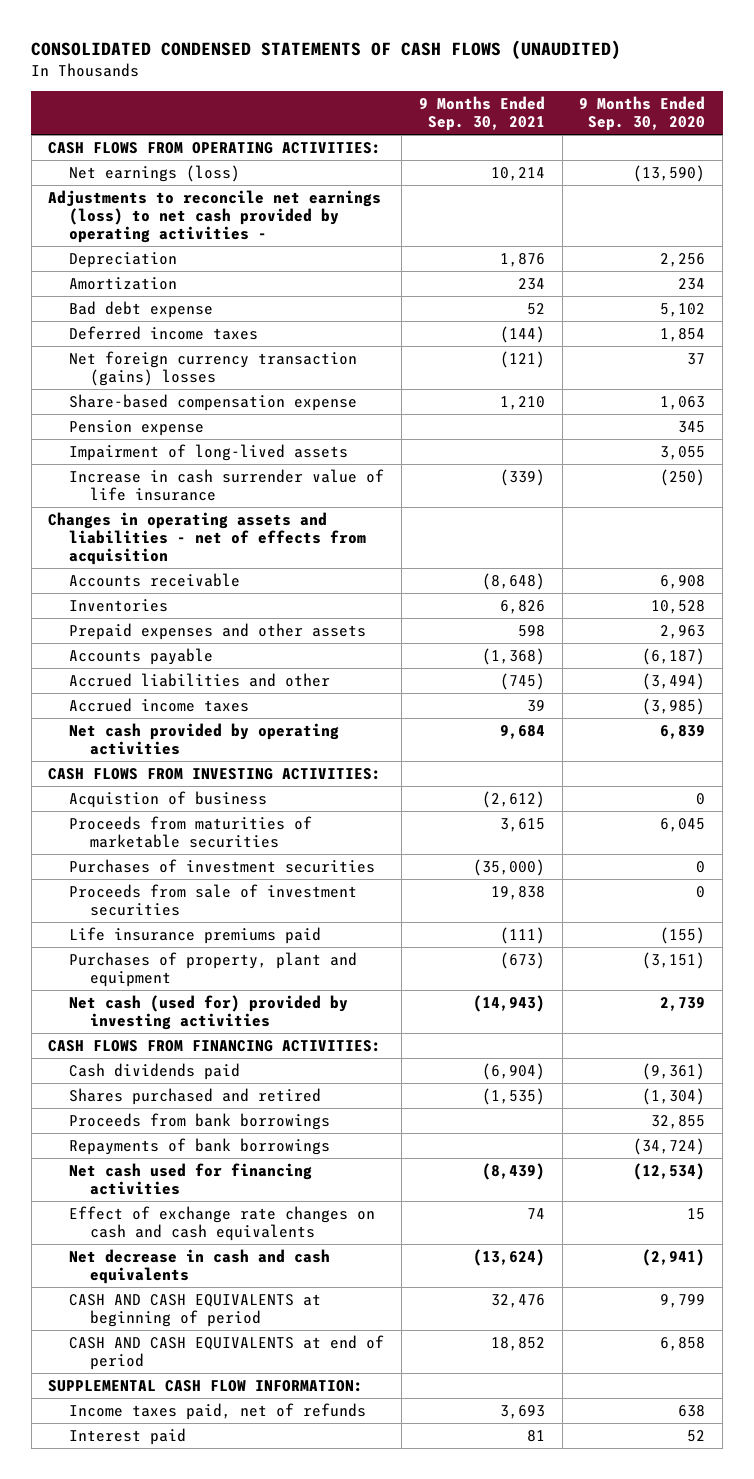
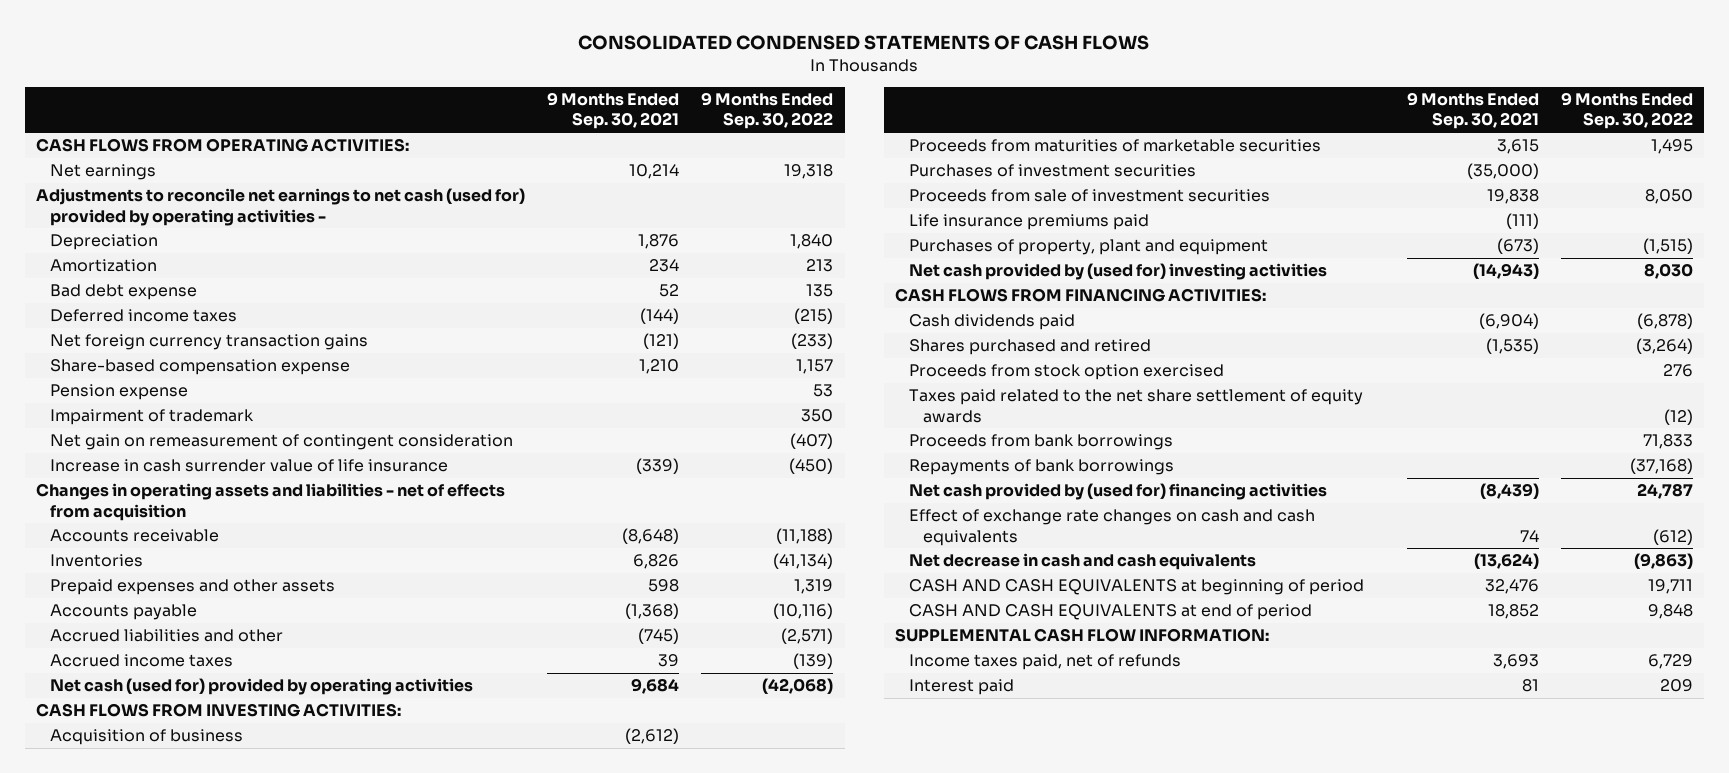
- CONSOLIDATED CONDENSED STATEMENTS OF CASH FLOWS (UNAUDITED)
+ CONSOLIDATED CONDENSED STATEMENTS OF CASH FLOWS
- | 9 Months Ended Sep. 30, 2021 | 9 Months Ended Sep. 30, 2020
+ | 9 Months Ended Sep. 30, 2021 | 9 Months Ended Sep. 30, 2022
- Net earnings (loss) | 10,214 | (13,590)
- Adjustments to reconcile net earnings (loss) to net cash provided by operating activities -
+ Net earnings | 10,214 | 19,318
+ Adjustments to reconcile net earnings to net cash (used for) provided by operating activities -
- Net foreign currency transaction (gains) losses | (121) | 37
+ Net foreign currency transaction gains | (121) | (233)
- Impairment of long-lived assets | | 3,055
+ Impairment of trademark | | 350
+ Net gain on remeasurement of contingent consideration | | (407)
- Net cash provided by operating activities | 9,684 | 6,839
+ Net cash (used for) provided by operating activities | 9,684 | (42,068)
- Acquistion of business | (2,612) | 0
+ Acquisition of business | (2,612) |
- Net cash (used for) provided by investing activities | (14,943) | 2,739
+ Net cash provided by (used for) investing activities | (14,943) | 8,030
+ Proceeds from stock option exercised | | 276
+ Taxes paid related to the net share settlement of equity awards | | (12)
- Net cash used for financing activities | (8,439) | (12,534)
+ Net cash provided by (used for) financing activities | (8,439) | 24,787

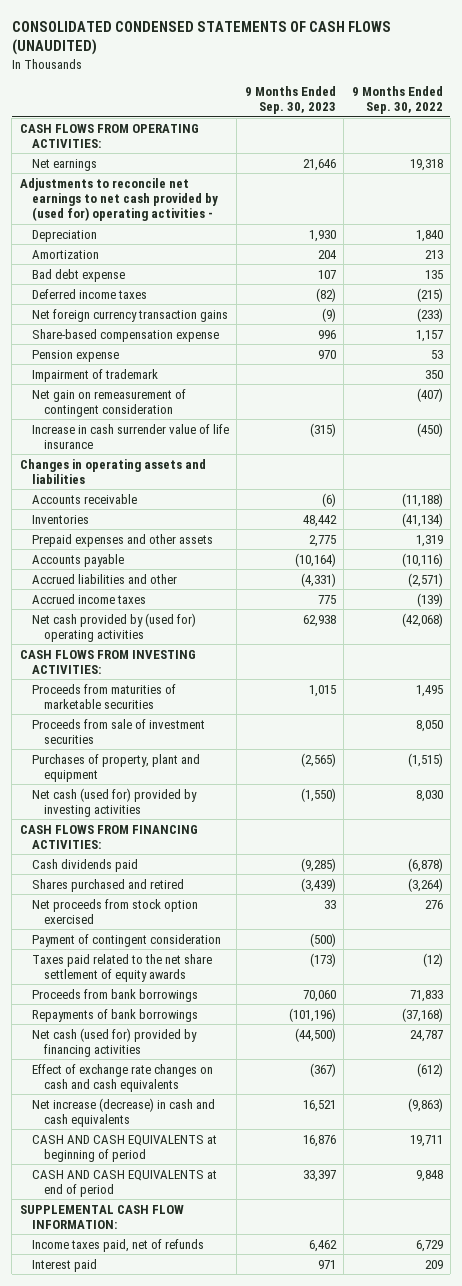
- CONSOLIDATED CONDENSED STATEMENTS OF CASH FLOWS
+ CONSOLIDATED CONDENSED STATEMENTS OF CASH FLOWS (UNAUDITED)
- | 9 Months Ended Sep. 30, 2021 | 9 Months Ended Sep. 30, 2022
+ | 9 Months Ended Sep. 30, 2023 | 9 Months Ended Sep. 30, 2022
- Adjustments to reconcile net earnings to net cash (used for) provided by operating activities -
+ Adjustments to reconcile net earnings to net cash provided by (used for) operating activities -
- Changes in operating assets and liabilities - net of effects from acquisition
+ Changes in operating assets and liabilities
- Net cash (used for) provided by operating activities | 9,684 | (42,068)
+ Net cash provided by (used for) operating activities | 62,938 | (42,068)
- Acquisition of business | (2,612) |
- Purchases of investment securities | (35,000) |
- Life insurance premiums paid | (111) |
- Net cash provided by (used for) investing activities | (14,943) | 8,030
+ Net cash (used for) provided by investing activities | (1,550) | 8,030
- Proceeds from stock option exercised | | 276
+ Net proceeds from stock option exercised | 33 | 276
+ Payment of contingent consideration | (500) |
- Net cash provided by (used for) financing activities | (8,439) | 24,787
+ Net cash (used for) provided by financing activities | (44,500) | 24,787
- Net decrease in cash and cash equivalents | (13,624) | (9,863)
+ Net increase (decrease) in cash and cash equivalents | 16,521 | (9,863)

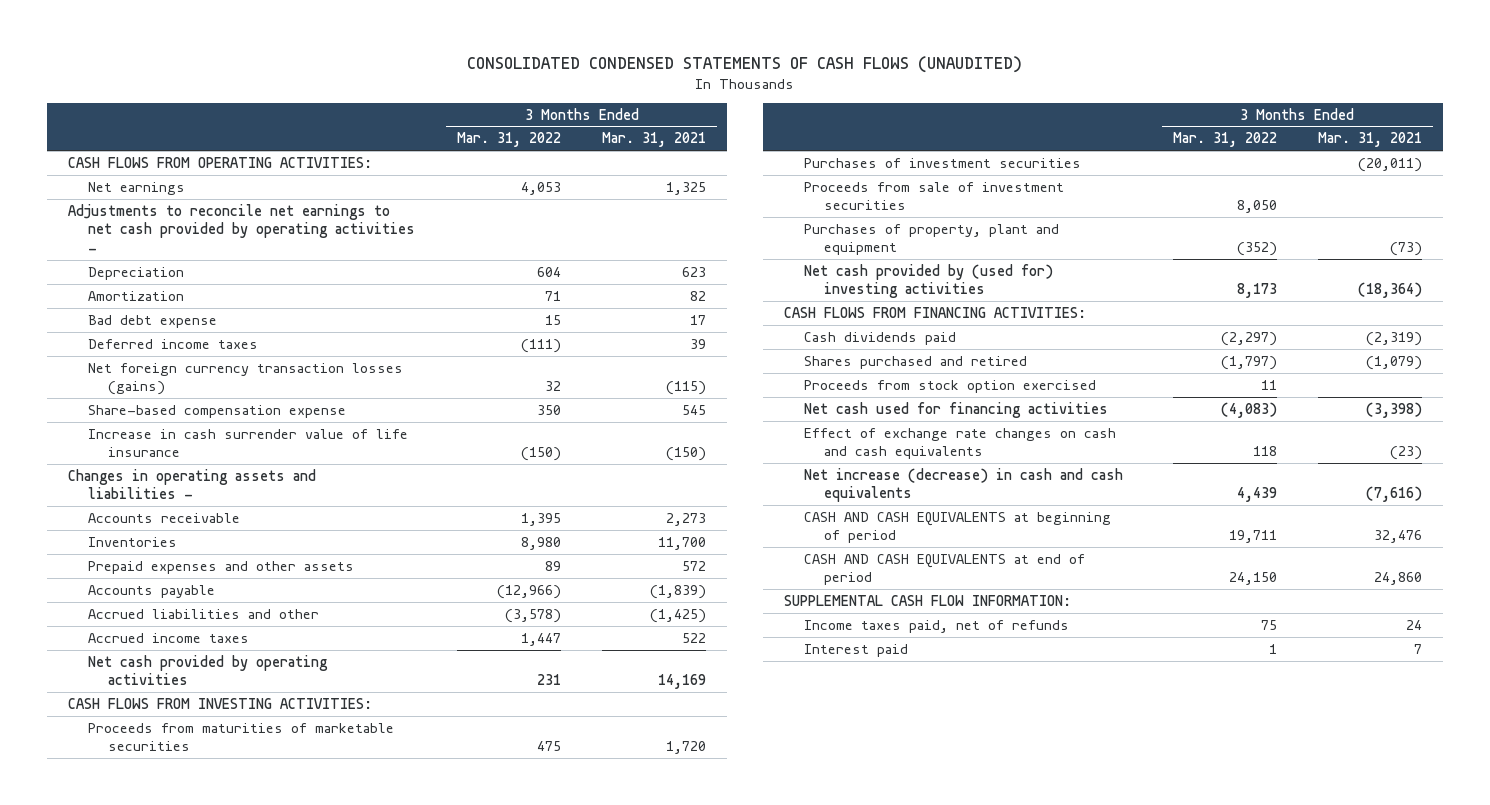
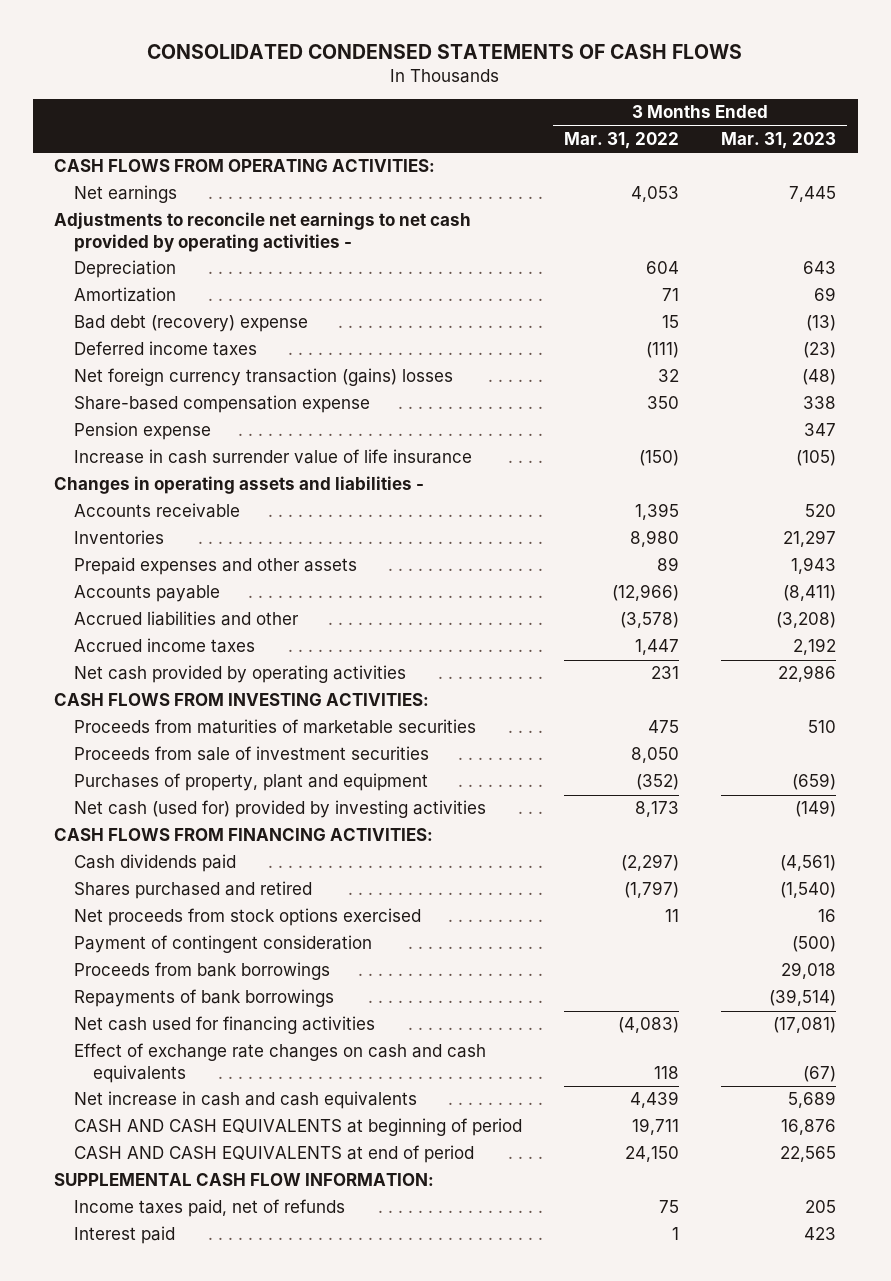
- CONSOLIDATED CONDENSED STATEMENTS OF CASH FLOWS (UNAUDITED)
+ CONSOLIDATED CONDENSED STATEMENTS OF CASH FLOWS
- | 3 Months Ended Mar. 31, 2022 | 3 Months Ended Mar. 31, 2021
+ | 3 Months Ended Mar. 31, 2022 | 3 Months Ended Mar. 31, 2023
- Bad debt expense | 15 | 17
+ Bad debt (recovery) expense | 15 | (13)
- Net foreign currency transaction losses (gains) | 32 | (115)
+ Net foreign currency transaction (gains) losses | 32 | (48)
+ Pension expense | | 347
- Purchases of investment securities | | (20,011)
- Net cash provided by (used for) investing activities | 8,173 | (18,364)
+ Net cash (used for) provided by investing activities | 8,173 | (149)
- Proceeds from stock option exercised | 11 |
+ Net proceeds from stock options exercised | 11 | 16
+ Payment of contingent consideration | | (500)
+ Proceeds from bank borrowings | | 29,018
+ Repayments of bank borrowings | | (39,514)
- Net increase (decrease) in cash and cash equivalents | 4,439 | (7,616)
+ Net increase in cash and cash equivalents | 4,439 | 5,689

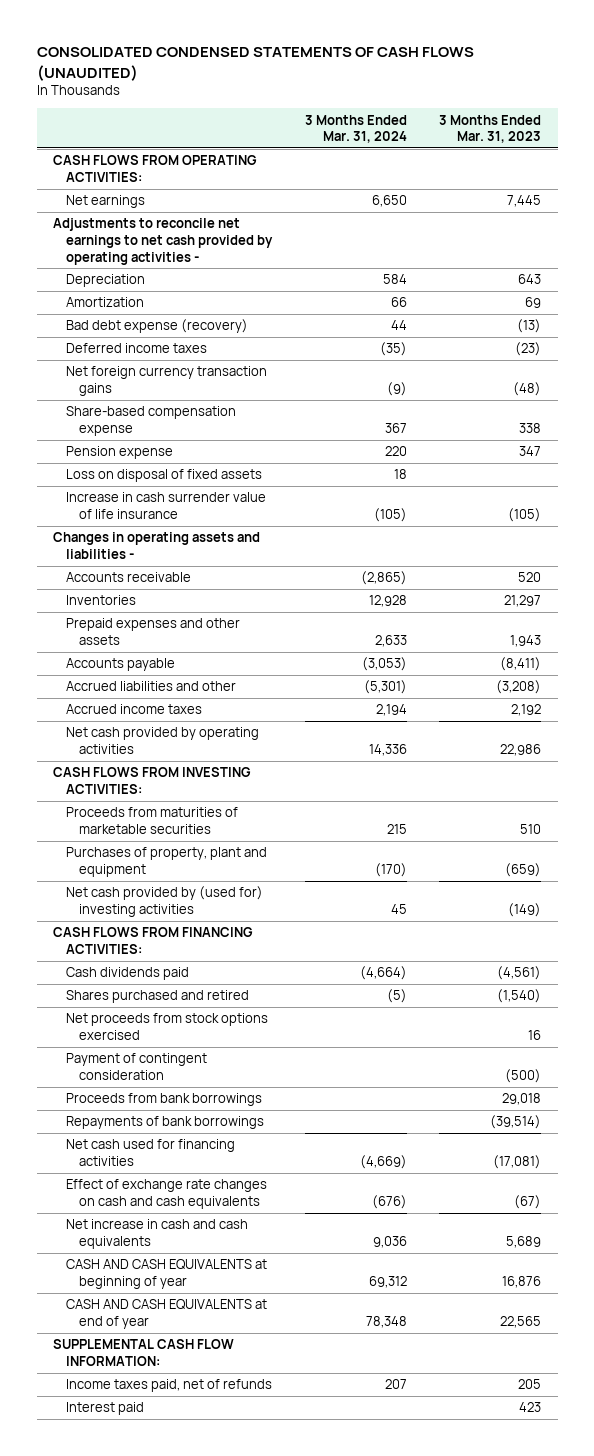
- CONSOLIDATED CONDENSED STATEMENTS OF CASH FLOWS
+ CONSOLIDATED CONDENSED STATEMENTS OF CASH FLOWS (UNAUDITED)
- | 3 Months Ended Mar. 31, 2022 | 3 Months Ended Mar. 31, 2023
+ | 3 Months Ended Mar. 31, 2024 | 3 Months Ended Mar. 31, 2023
- Bad debt (recovery) expense | 15 | (13)
+ Bad debt expense (recovery) | 44 | (13)
- Net foreign currency transaction (gains) losses | 32 | (48)
+ Net foreign currency transaction gains | (9) | (48)
+ Loss on disposal of fixed assets | 18 |
- Proceeds from sale of investment securities | 8,050 |
- Net cash (used for) provided by investing activities | 8,173 | (149)
+ Net cash provided by (used for) investing activities | 45 | (149)
- CASH AND CASH EQUIVALENTS at beginning of period | 19,711 | 16,876
- CASH AND CASH EQUIVALENTS at end of period | 24,150 | 22,565
+ CASH AND CASH EQUIVALENTS at beginning of year | 69,312 | 16,876
+ CASH AND CASH EQUIVALENTS at end of year | 78,348 | 22,565

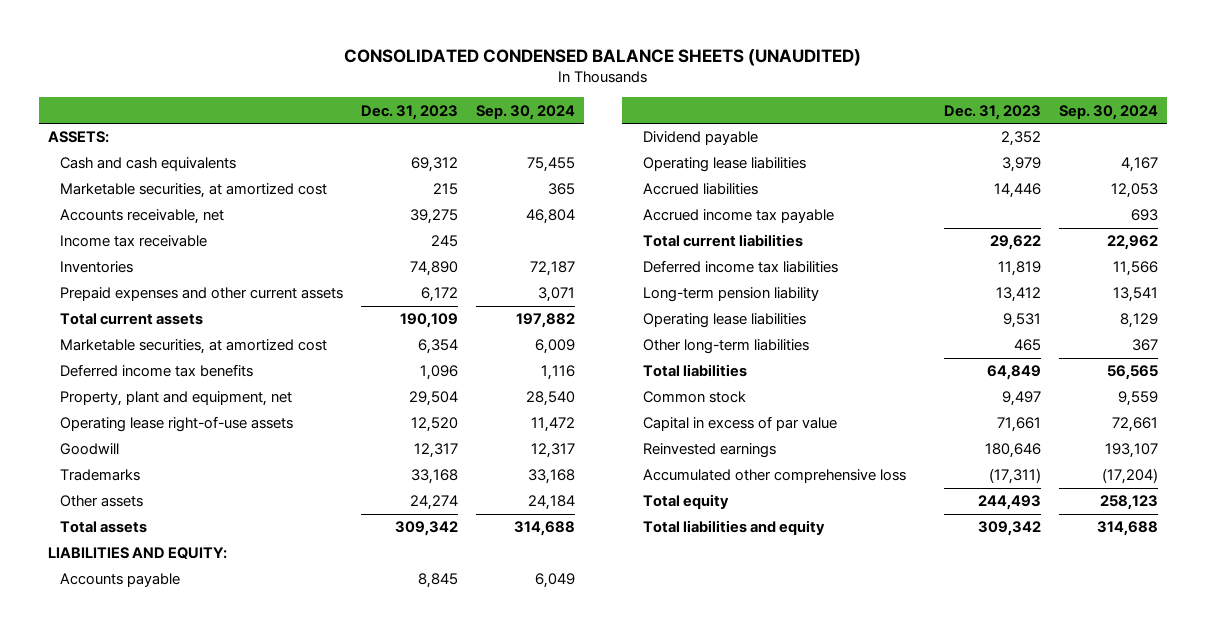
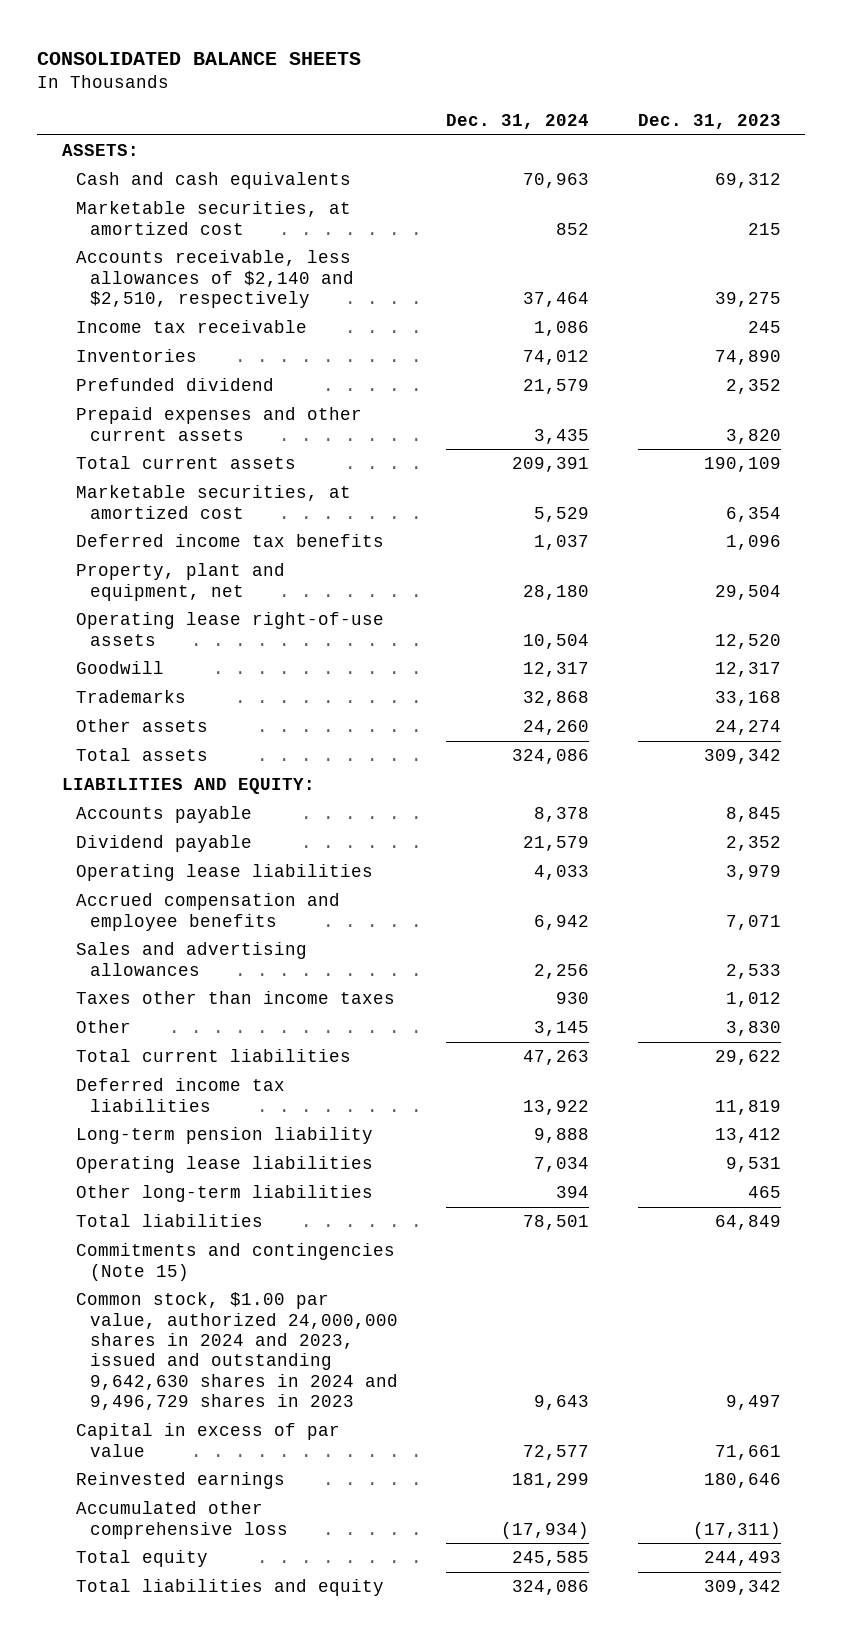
- CONSOLIDATED CONDENSED BALANCE SHEETS (UNAUDITED)
+ CONSOLIDATED BALANCE SHEETS
- | Dec. 31, 2023 | Sep. 30, 2024
+ | Dec. 31, 2024 | Dec. 31, 2023
- Accounts receivable, net | 39,275 | 46,804
+ Accounts receivable, less allowances of $2,140 and $2,510, respectively | 37,464 | 39,275
- Prepaid expenses and other current assets | 6,172 | 3,071
+ Prefunded dividend | 21,579 | 2,352
+ Prepaid expenses and other current assets | 3,435 | 3,820
- Accrued liabilities | 14,446 | 12,053
- Accrued income tax payable | | 693
+ Accrued compensation and employee benefits | 6,942 | 7,071
+ Sales and advertising allowances | 2,256 | 2,533
+ Taxes other than income taxes | 930 | 1,012
+ Other | 3,145 | 3,830
- Common stock | 9,497 | 9,559
+ Commitments and contingencies (Note 15)
+ Common stock, $1.00 par value, authorized 24,000,000 shares in 2024 and 2023, issued and outstanding 9,642,630 shares in 2024 and 9,496,729 shares in 2023 | 9,643 | 9,497

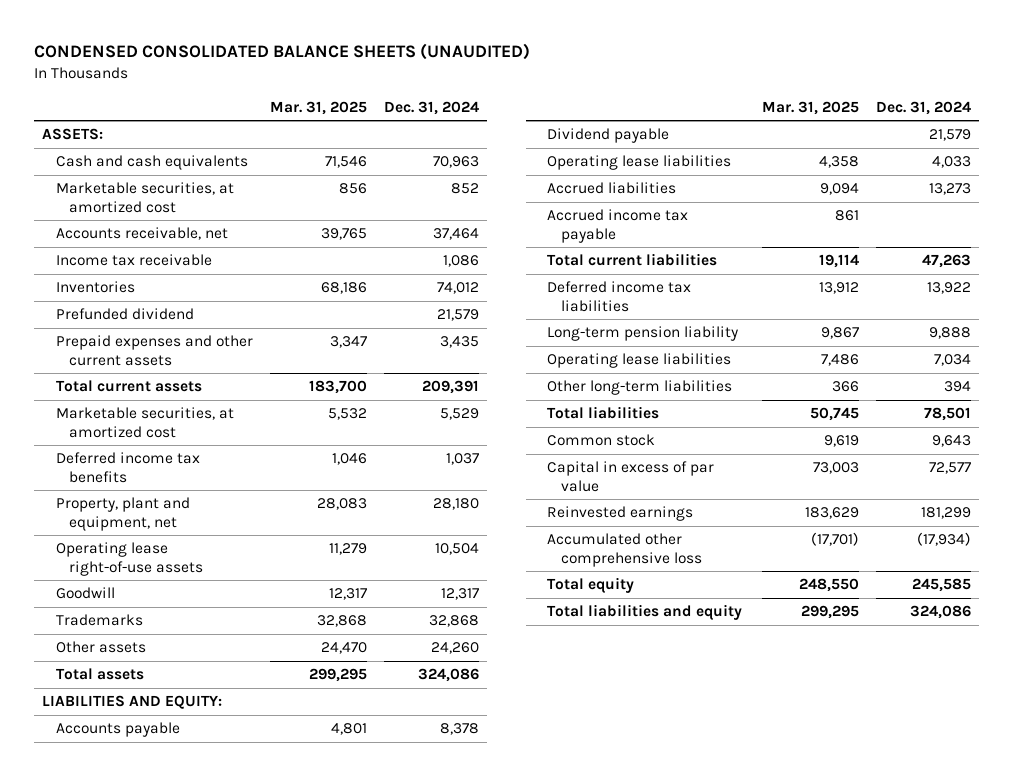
- CONSOLIDATED BALANCE SHEETS
+ CONDENSED CONSOLIDATED BALANCE SHEETS (UNAUDITED)
- | Dec. 31, 2024 | Dec. 31, 2023
+ | Mar. 31, 2025 | Dec. 31, 2024
- Accounts receivable, less allowances of $2,140 and $2,510, respectively | 37,464 | 39,275
+ Accounts receivable, net | 39,765 | 37,464
- Accrued compensation and employee benefits | 6,942 | 7,071
- Sales and advertising allowances | 2,256 | 2,533
- Taxes other than income taxes | 930 | 1,012
- Other | 3,145 | 3,830
+ Accrued liabilities | 9,094 | 13,273
+ Accrued income tax payable | 861 |
- Commitments and contingencies (Note 15)
- Common stock, $1.00 par value, authorized 24,000,000 shares in 2024 and 2023, issued and outstanding 9,642,630 shares in 2024 and 9,496,729 shares in 2023 | 9,643 | 9,497
+ Common stock | 9,619 | 9,643

